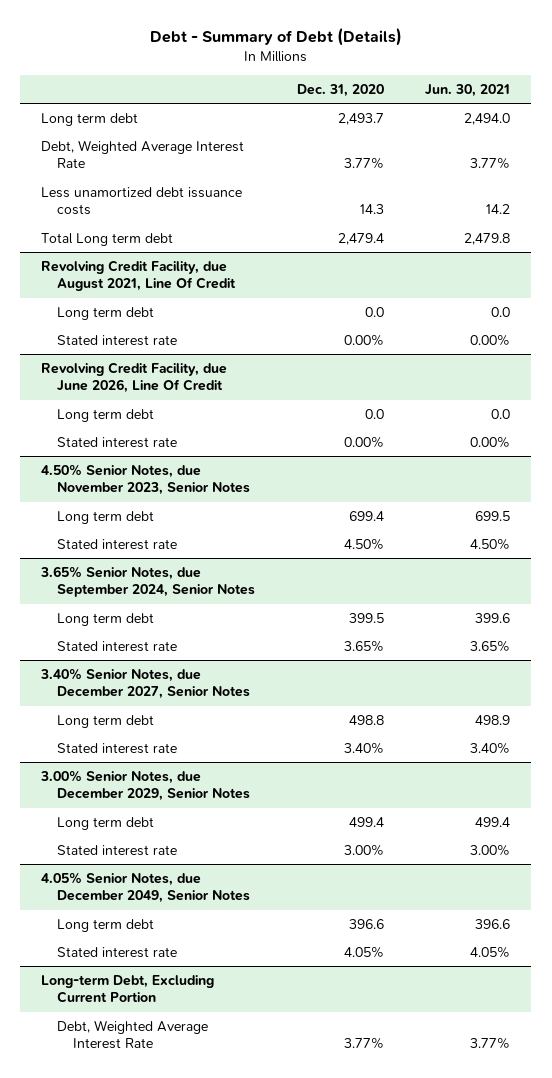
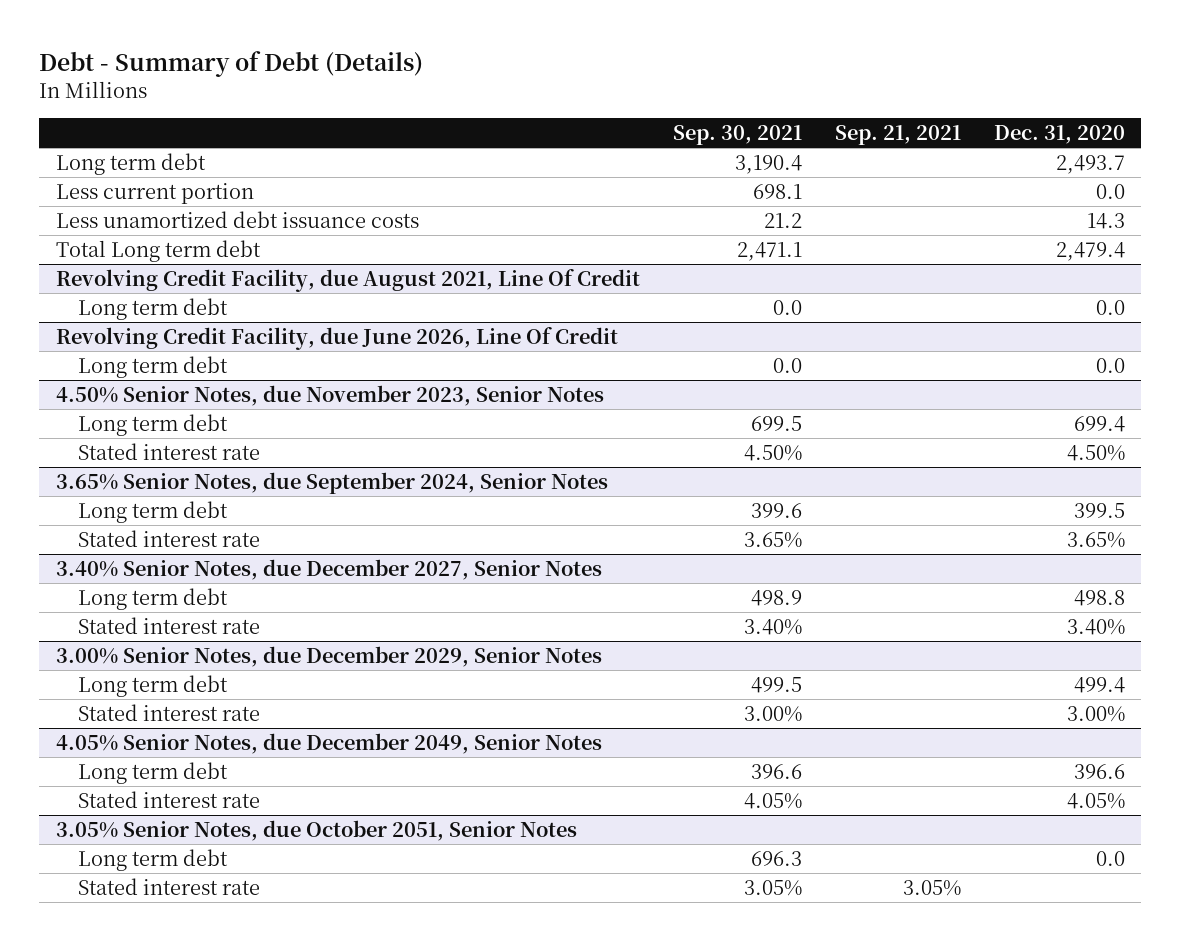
- | Dec. 31, 2020 | Jun. 30, 2021
+ | Sep. 30, 2021 | Sep. 21, 2021 | Dec. 31, 2020
- Debt, Weighted Average Interest Rate | 3.77% | 3.77%
+ Less current portion | 698.1 | | 0.0
@ Revolving Credit Facility, due August 2021, Line Of Credit
- Stated interest rate | 0.00% | 0.00%
@ Revolving Credit Facility, due June 2026, Line Of Credit
- Stated interest rate | 0.00% | 0.00%
- Long-term Debt, Excluding Current Portion
- Debt, Weighted Average Interest Rate | 3.77% | 3.77%
+ 3.05% Senior Notes, due October 2051, Senior Notes
+ Long term debt | 696.3 | | 0.0
+ Stated interest rate | 3.05% | 3.05% |

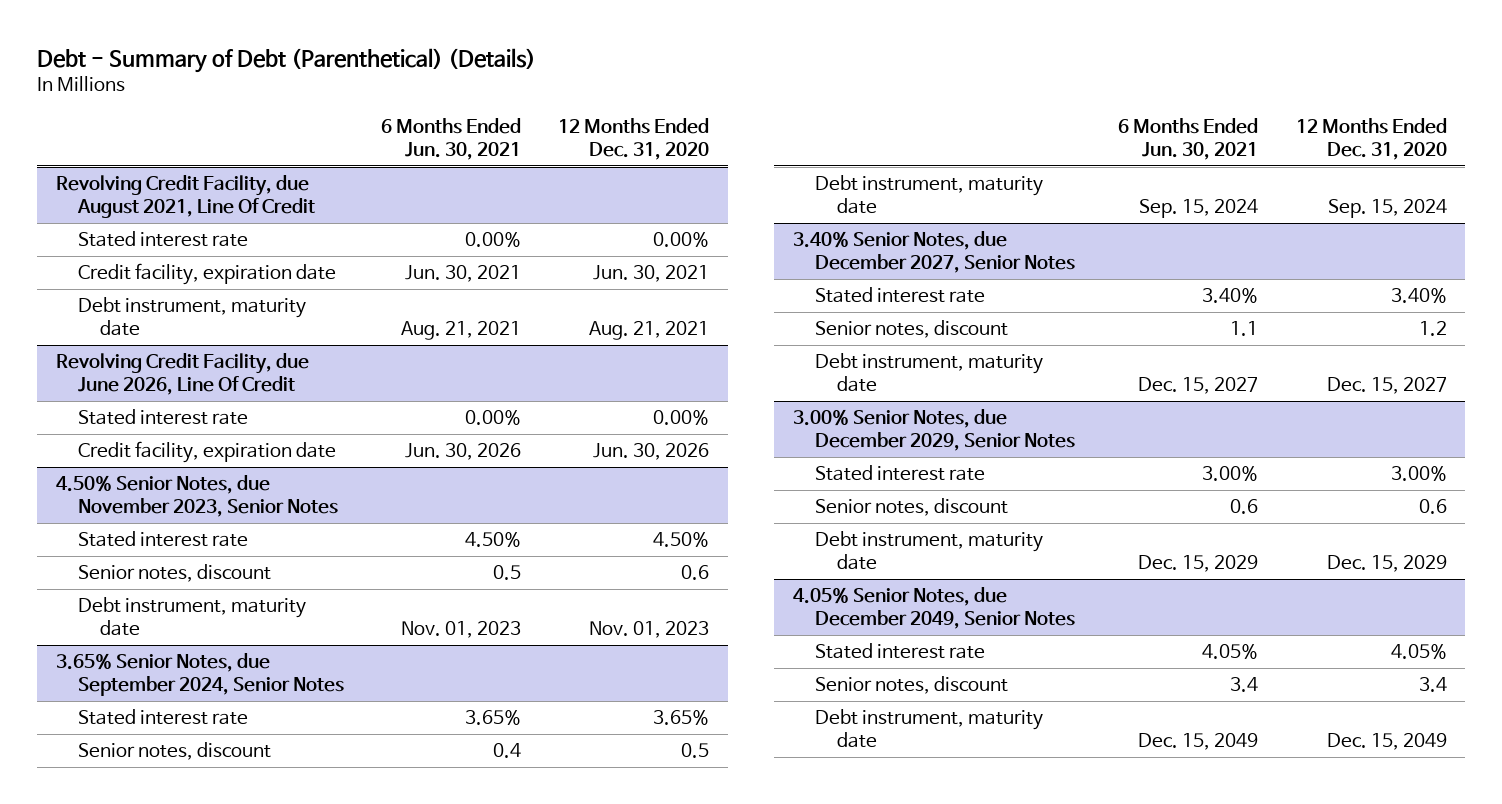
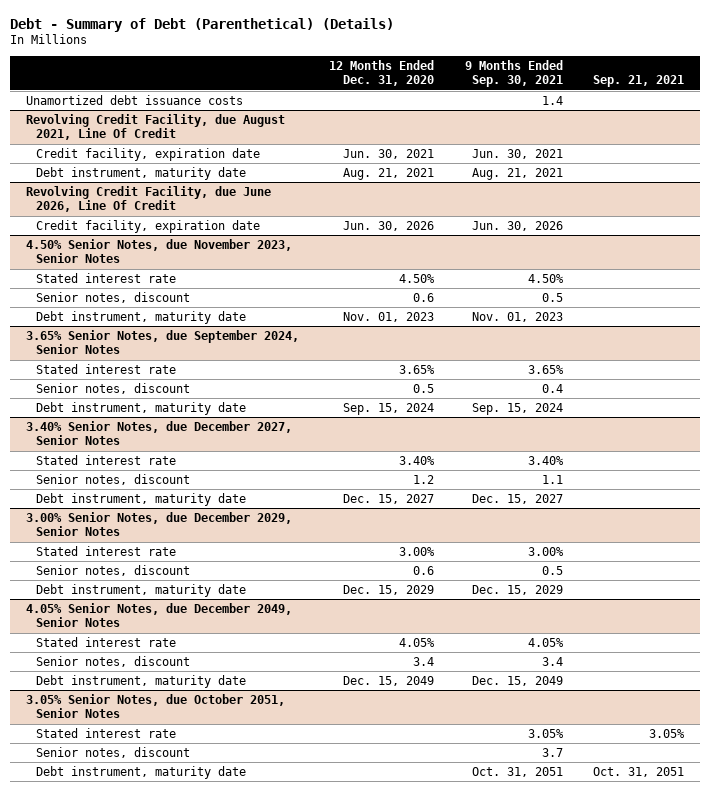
- | 6 Months Ended Jun. 30, 2021 | 12 Months Ended Dec. 31, 2020
+ | 12 Months Ended Dec. 31, 2020 | 9 Months Ended Sep. 30, 2021 | Sep. 21, 2021
+ Unamortized debt issuance costs | | 1.4 |
@ Revolving Credit Facility, due August 2021, Line Of Credit
- Stated interest rate | 0.00% | 0.00%
@ Revolving Credit Facility, due June 2026, Line Of Credit
- Stated interest rate | 0.00% | 0.00%
+ 3.05% Senior Notes, due October 2051, Senior Notes
+ Stated interest rate | | 3.05% | 3.05%
+ Senior notes, discount | | 3.7 |
+ Debt instrument, maturity date | | Oct. 31, 2051 | Oct. 31, 2051

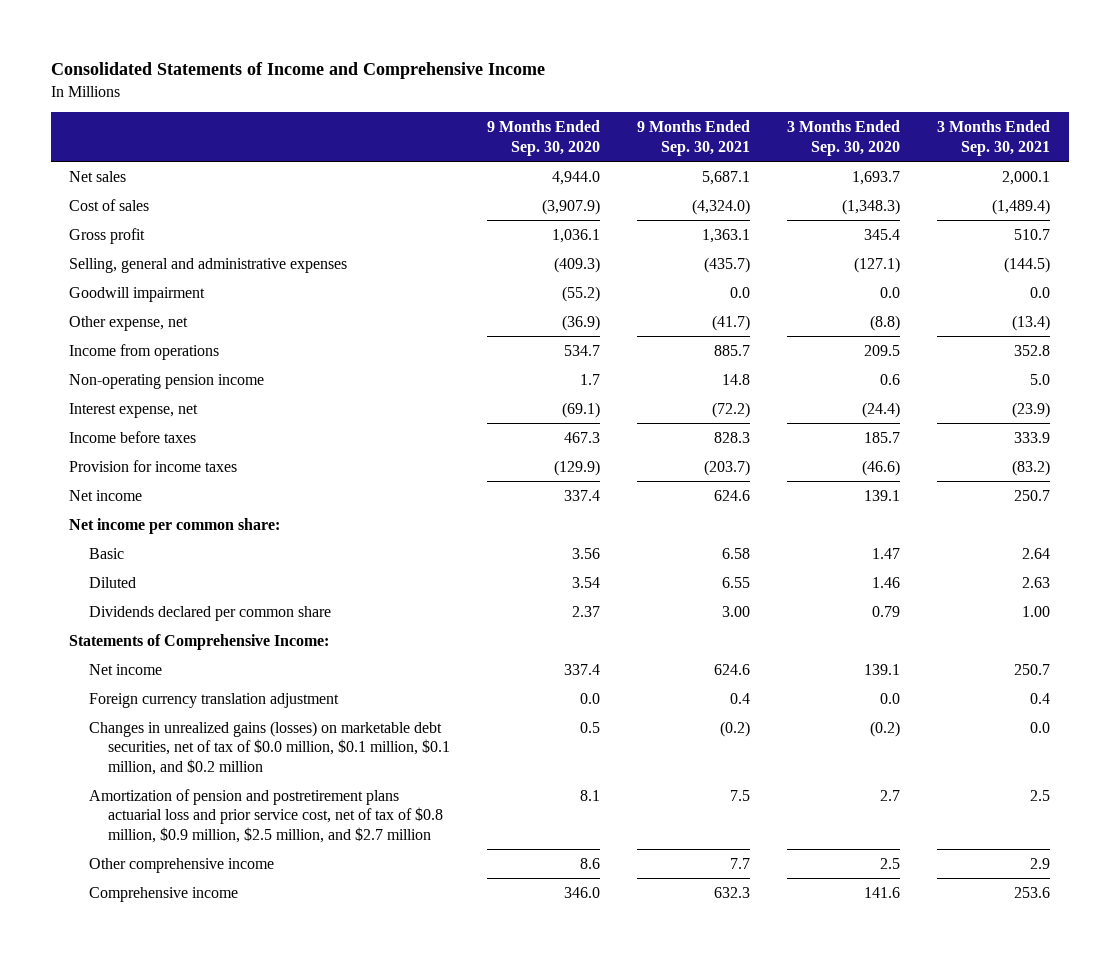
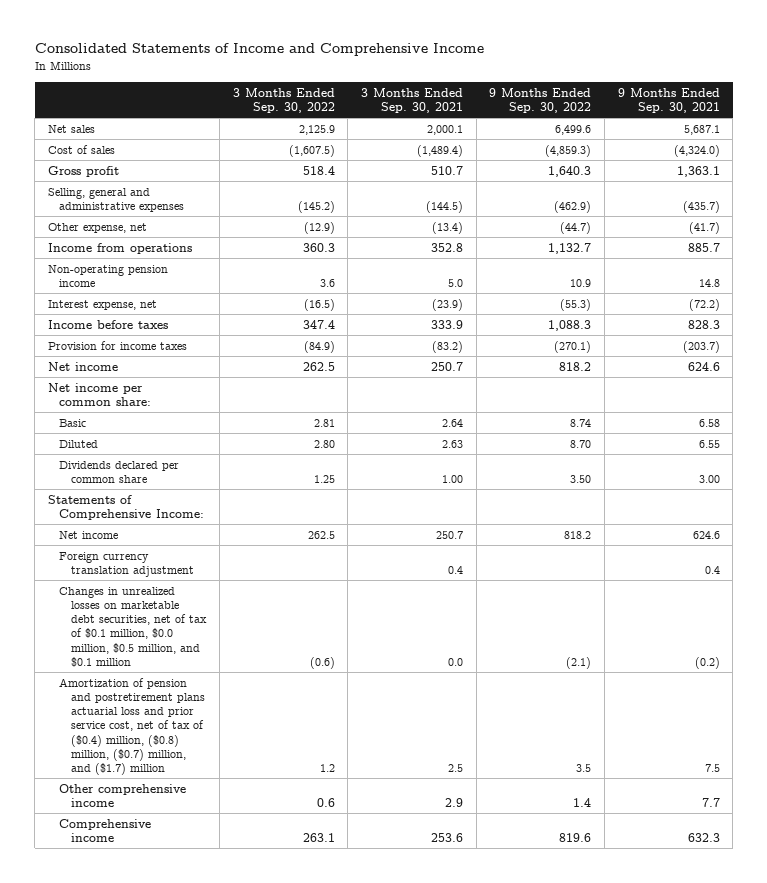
- | 9 Months Ended Sep. 30, 2020 | 9 Months Ended Sep. 30, 2021 | 3 Months Ended Sep. 30, 2020 | 3 Months Ended Sep. 30, 2021
+ | 3 Months Ended Sep. 30, 2022 | 3 Months Ended Sep. 30, 2021 | 9 Months Ended Sep. 30, 2022 | 9 Months Ended Sep. 30, 2021
- Goodwill impairment | (55.2) | 0.0 | 0.0 | 0.0
- Changes in unrealized gains (losses) on marketable debt securities, net of tax of $0.0 million, $0.1 million, $0.1 million, and $0.2 million | 0.5 | (0.2) | (0.2) | 0.0
- Amortization of pension and postretirement plans actuarial loss and prior service cost, net of tax of $0.8 million, $0.9 million, $2.5 million, and $2.7 million | 8.1 | 7.5 | 2.7 | 2.5
+ Changes in unrealized losses on marketable debt securities, net of tax of $0.1 million, $0.0 million, $0.5 million, and $0.1 million | (0.6) | 0.0 | (2.1) | (0.2)
+ Amortization of pension and postretirement plans actuarial loss and prior service cost, net of tax of ($0.4) million, ($0.8) million, ($0.7) million, and ($1.7) million | 1.2 | 2.5 | 3.5 | 7.5

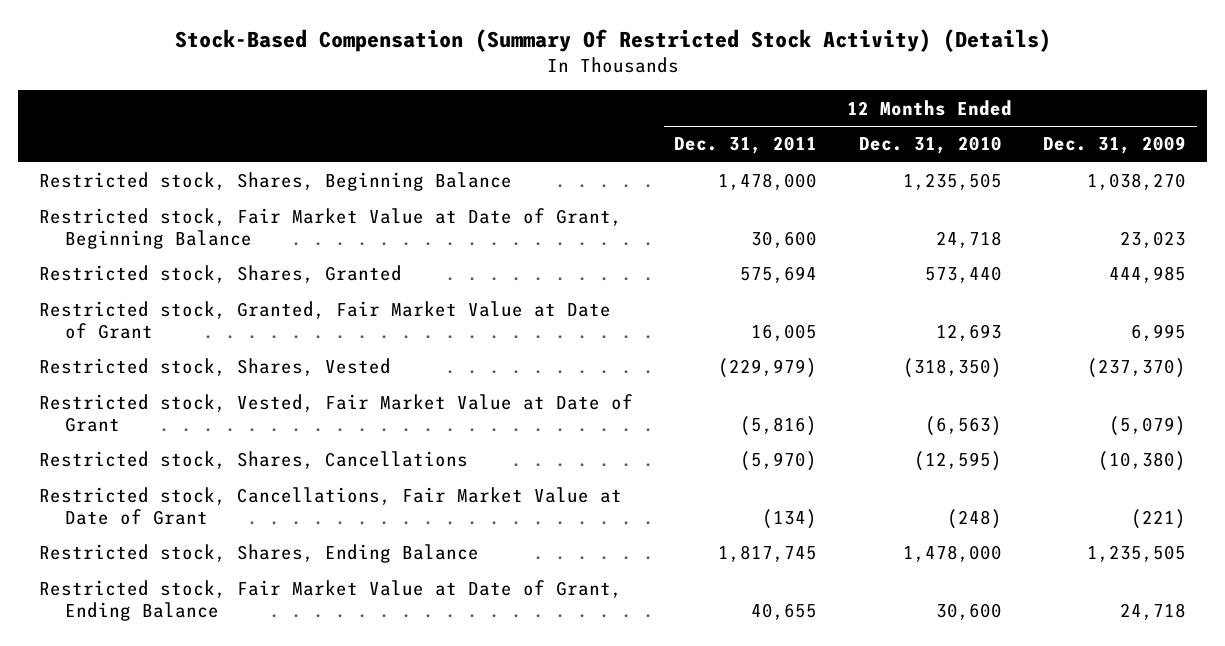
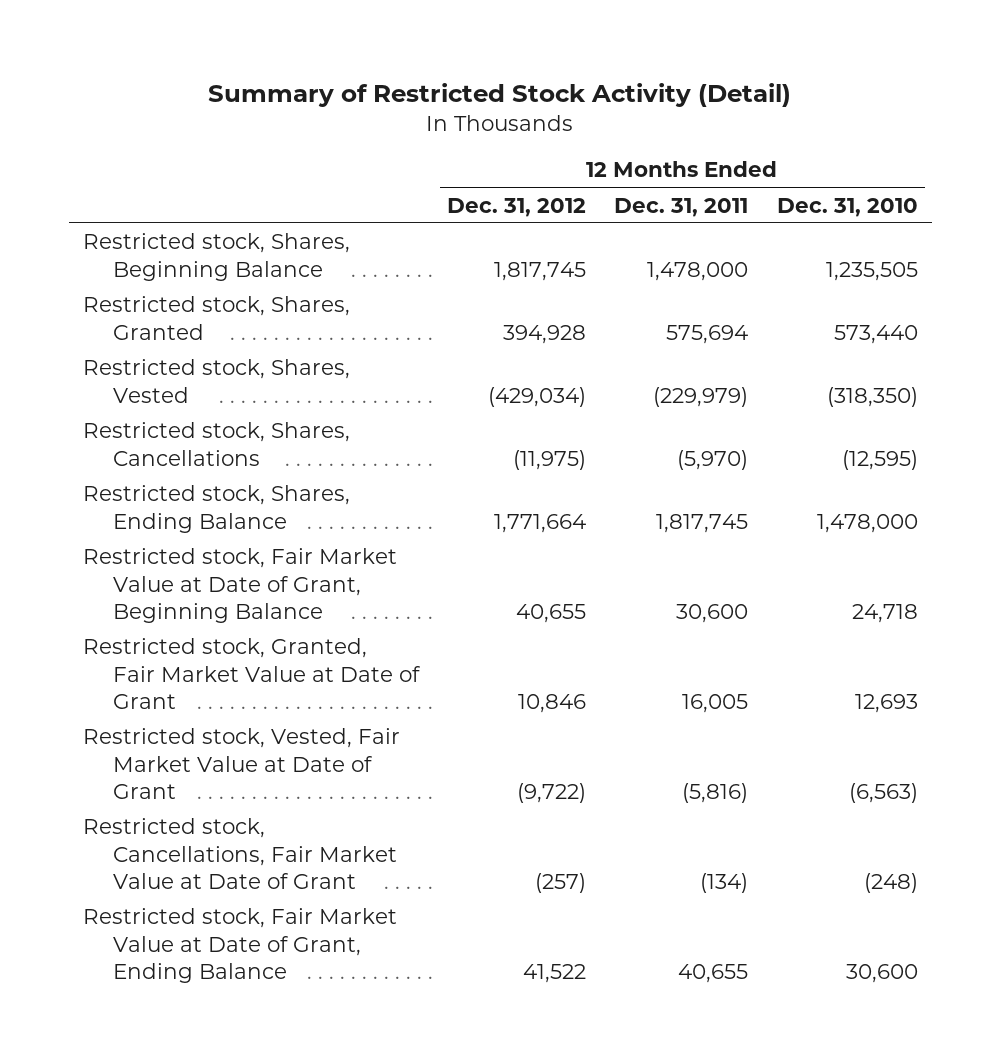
- Stock-Based Compensation (Summary Of Restricted Stock Activity) (Details)
+ Summary of Restricted Stock Activity (Detail)
- | 12 Months Ended Dec. 31, 2011 | 12 Months Ended Dec. 31, 2010 | 12 Months Ended Dec. 31, 2009
+ | 12 Months Ended Dec. 31, 2012 | 12 Months Ended Dec. 31, 2011 | 12 Months Ended Dec. 31, 2010
moved down: Restricted stock, Fair Market Value at Date of Grant, Beginning Balance | 40,655 | 30,600 | 24,718
moved down: Restricted stock, Granted, Fair Market Value at Date of Grant | 10,846 | 16,005 | 12,693
moved down: Restricted stock, Vested, Fair Market Value at Date of Grant | (9,722) | (5,816) | (6,563)
moved down: Restricted stock, Cancellations, Fair Market Value at Date of Grant | (257) | (134) | (248)

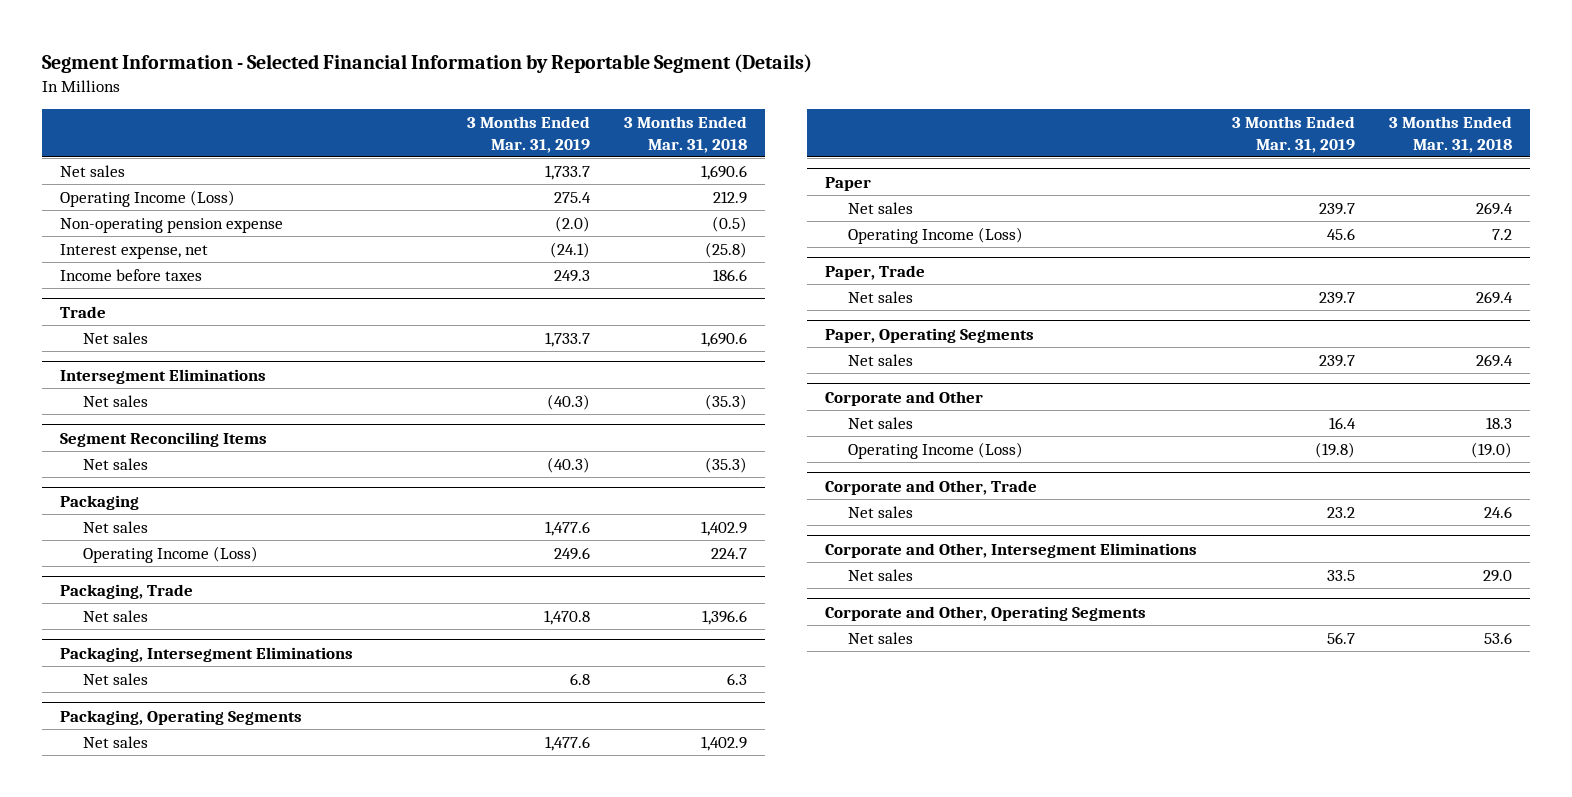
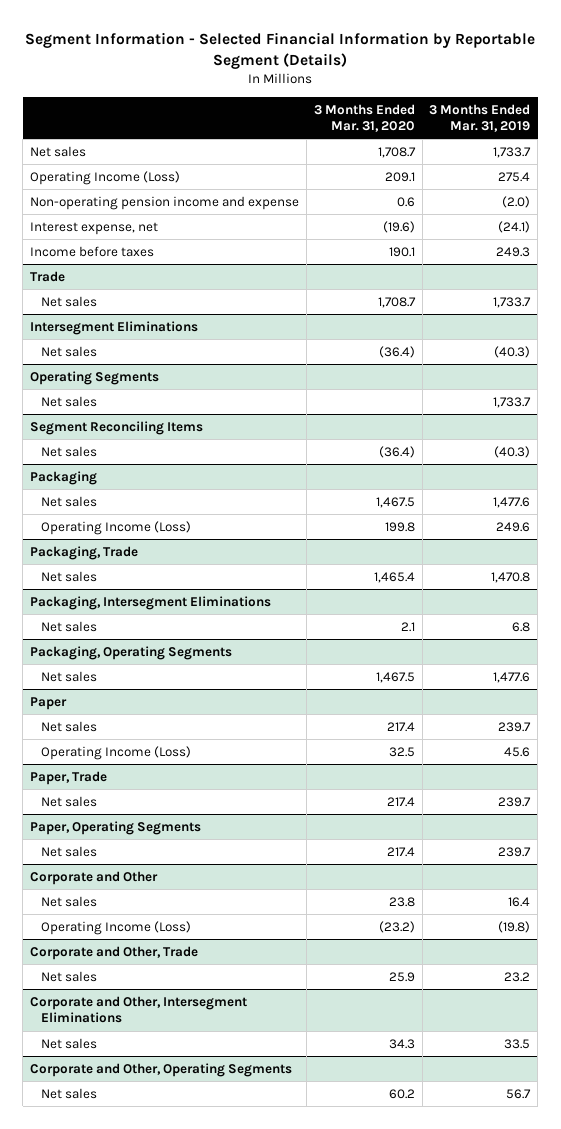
- | 3 Months Ended Mar. 31, 2019 | 3 Months Ended Mar. 31, 2018
+ | 3 Months Ended Mar. 31, 2020 | 3 Months Ended Mar. 31, 2019
- Non-operating pension expense | (2.0) | (0.5)
+ Non-operating pension income and expense | 0.6 | (2.0)
+ Operating Segments
+ Net sales | | 1,733.7

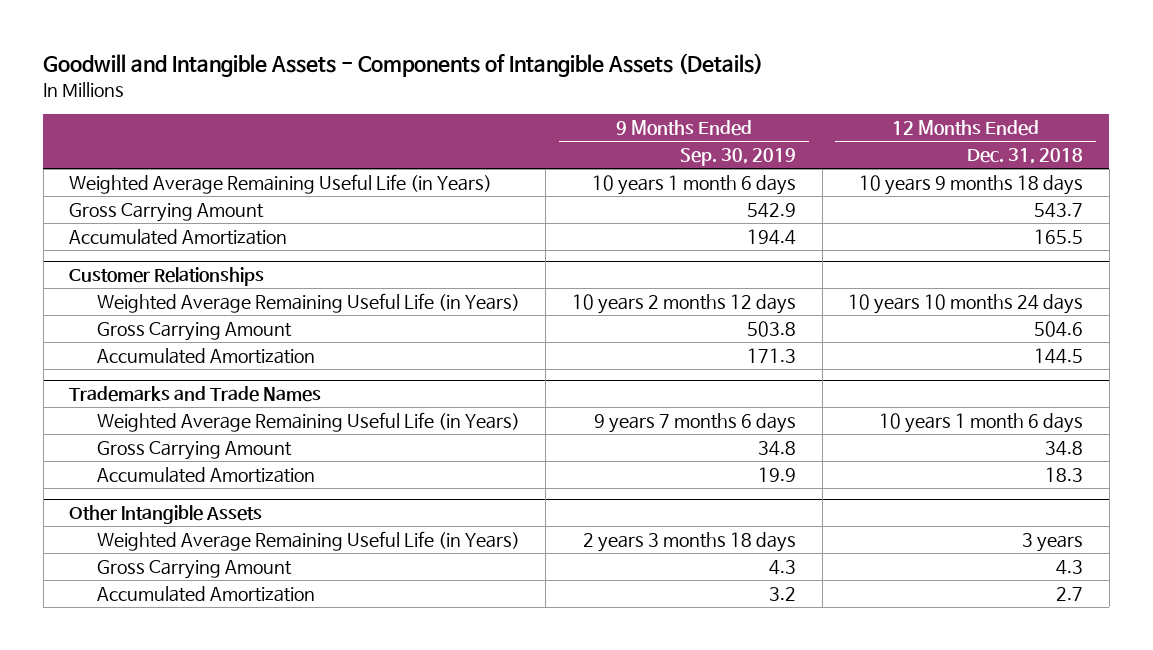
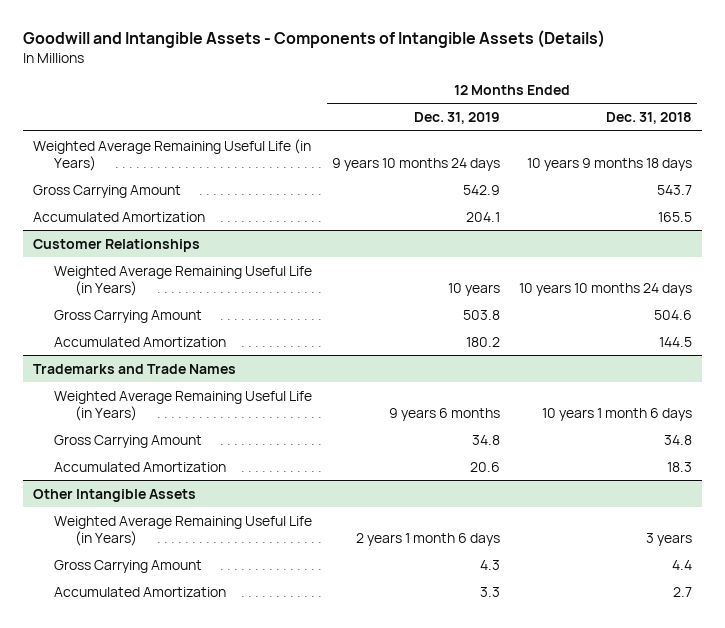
- | 9 Months Ended Sep. 30, 2019 | 12 Months Ended Dec. 31, 2018
+ | 12 Months Ended Dec. 31, 2019 | 12 Months Ended Dec. 31, 2018
@ Other Intangible Assets
- Gross Carrying Amount | 4.3 | 4.3
+ Gross Carrying Amount | 4.3 | 4.4

